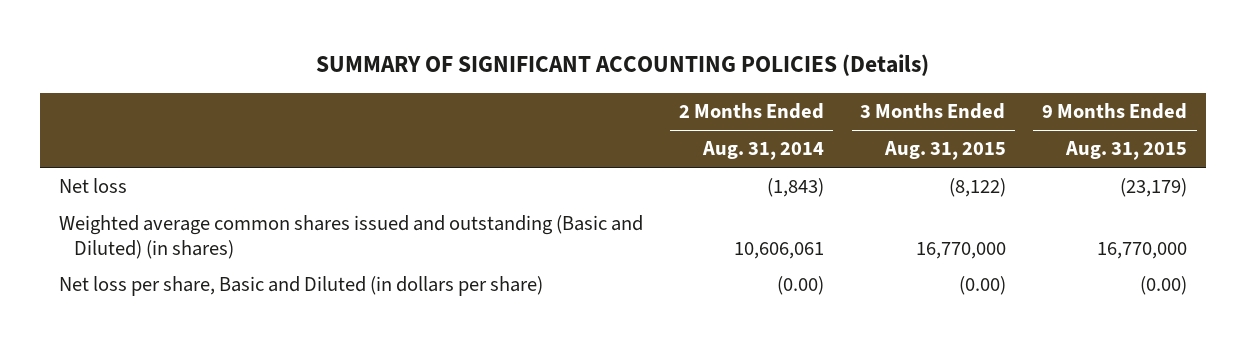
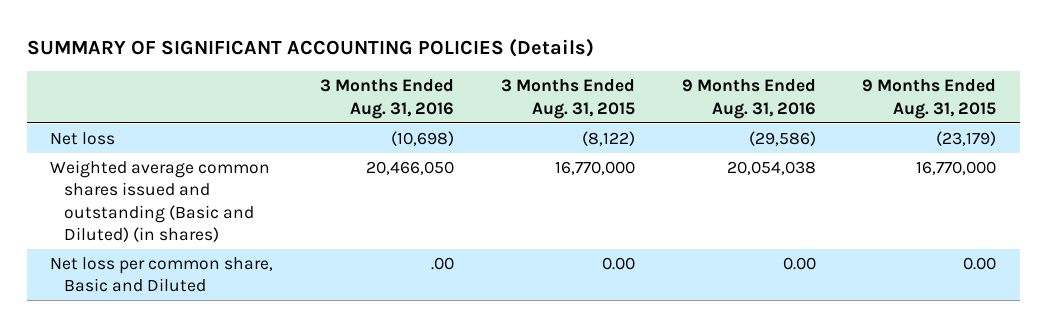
- | 2 Months Ended Aug. 31, 2014 | 3 Months Ended Aug. 31, 2015 | 9 Months Ended Aug. 31, 2015
+ | 3 Months Ended Aug. 31, 2016 | 3 Months Ended Aug. 31, 2015 | 9 Months Ended Aug. 31, 2016 | 9 Months Ended Aug. 31, 2015
- Net loss per share, Basic and Diluted (in dollars per share) | (0.00) | (0.00) | (0.00)
+ Net loss per common share, Basic and Diluted | .00 | 0.00 | 0.00 | 0.00

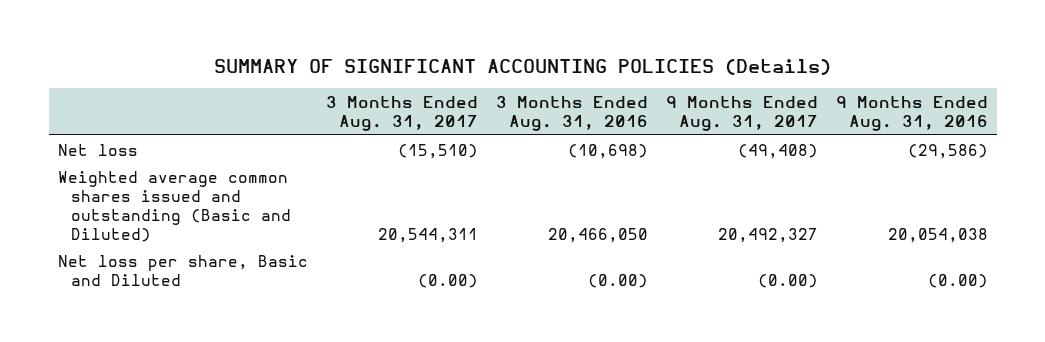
- | 3 Months Ended Aug. 31, 2016 | 3 Months Ended Aug. 31, 2015 | 9 Months Ended Aug. 31, 2016 | 9 Months Ended Aug. 31, 2015
+ | 3 Months Ended Aug. 31, 2017 | 3 Months Ended Aug. 31, 2016 | 9 Months Ended Aug. 31, 2017 | 9 Months Ended Aug. 31, 2016
- Weighted average common shares issued and outstanding (Basic and Diluted) (in shares) | 20,466,050 | 16,770,000 | 20,054,038 | 16,770,000
- Net loss per common share, Basic and Diluted | .00 | 0.00 | 0.00 | 0.00
+ Weighted average common shares issued and outstanding (Basic and Diluted) | 20,544,311 | 20,466,050 | 20,492,327 | 20,054,038
+ Net loss per share, Basic and Diluted | (0.00) | (0.00) | (0.00) | (0.00)

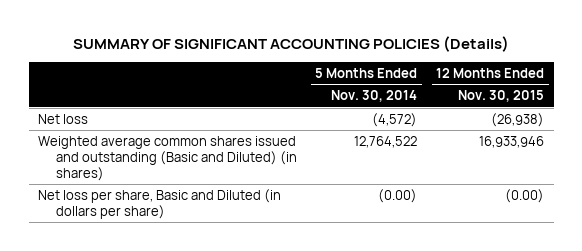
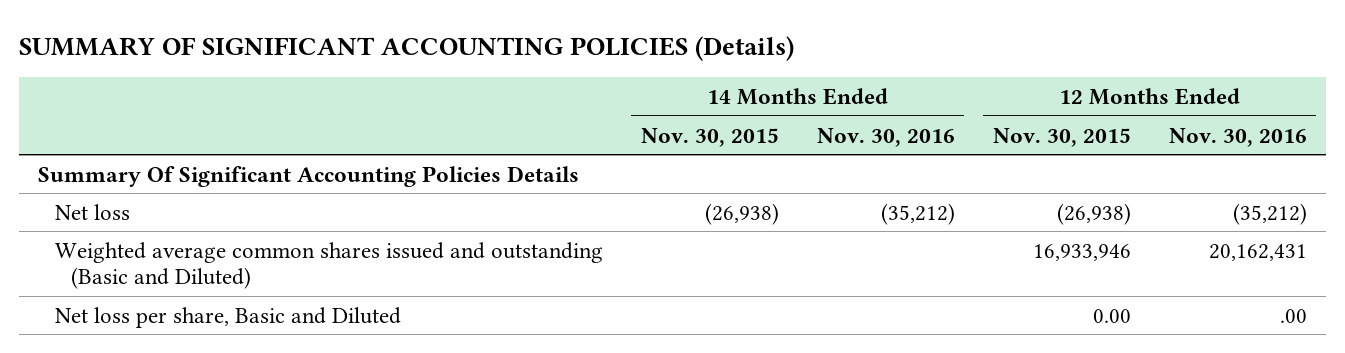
- | 5 Months Ended Nov. 30, 2014 | 12 Months Ended Nov. 30, 2015
+ | 14 Months Ended Nov. 30, 2015 | 14 Months Ended Nov. 30, 2016 | 12 Months Ended Nov. 30, 2015 | 12 Months Ended Nov. 30, 2016
+ Summary Of Significant Accounting Policies Details
- Weighted average common shares issued and outstanding (Basic and Diluted) (in shares) | 12,764,522 | 16,933,946
- Net loss per share, Basic and Diluted (in dollars per share) | (0.00) | (0.00)
+ Weighted average common shares issued and outstanding (Basic and Diluted) | | | 16,933,946 | 20,162,431
+ Net loss per share, Basic and Diluted | | | 0.00 | .00

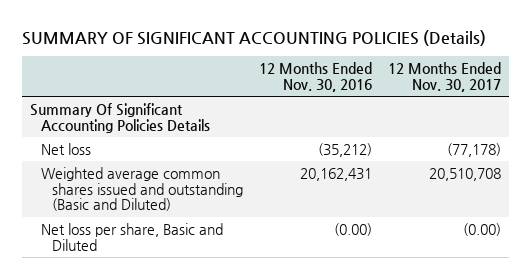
- | 14 Months Ended Nov. 30, 2015 | 14 Months Ended Nov. 30, 2016 | 12 Months Ended Nov. 30, 2015 | 12 Months Ended Nov. 30, 2016
+ | 12 Months Ended Nov. 30, 2016 | 12 Months Ended Nov. 30, 2017
- Net loss per share, Basic and Diluted | | | 0.00 | .00
+ Net loss per share, Basic and Diluted | (0.00) | (0.00)

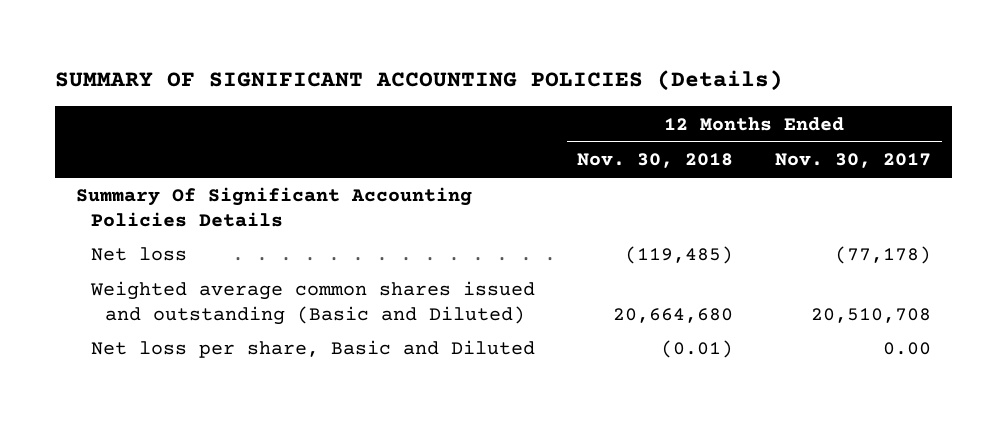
- | 12 Months Ended Nov. 30, 2016 | 12 Months Ended Nov. 30, 2017
+ | 12 Months Ended Nov. 30, 2018 | 12 Months Ended Nov. 30, 2017
- Net loss per share, Basic and Diluted | (0.00) | (0.00)
+ Net loss per share, Basic and Diluted | (0.01) | 0.00

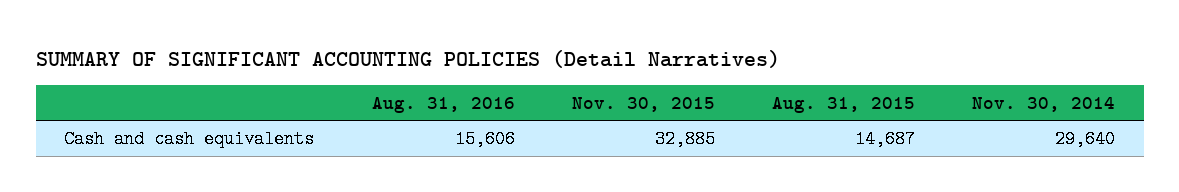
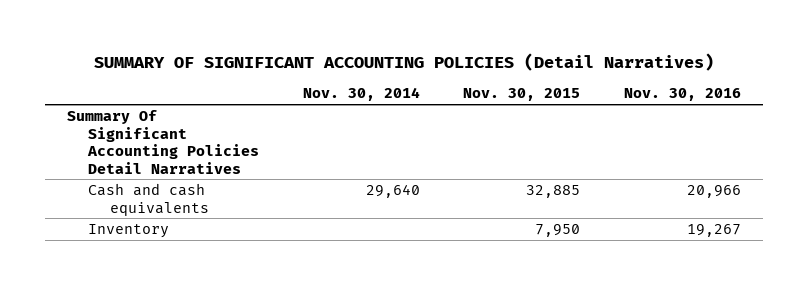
- | Aug. 31, 2016 | Nov. 30, 2015 | Aug. 31, 2015 | Nov. 30, 2014
+ | Nov. 30, 2014 | Nov. 30, 2015 | Nov. 30, 2016
+ Summary Of Significant Accounting Policies Detail Narratives
+ Inventory | | 7,950 | 19,267

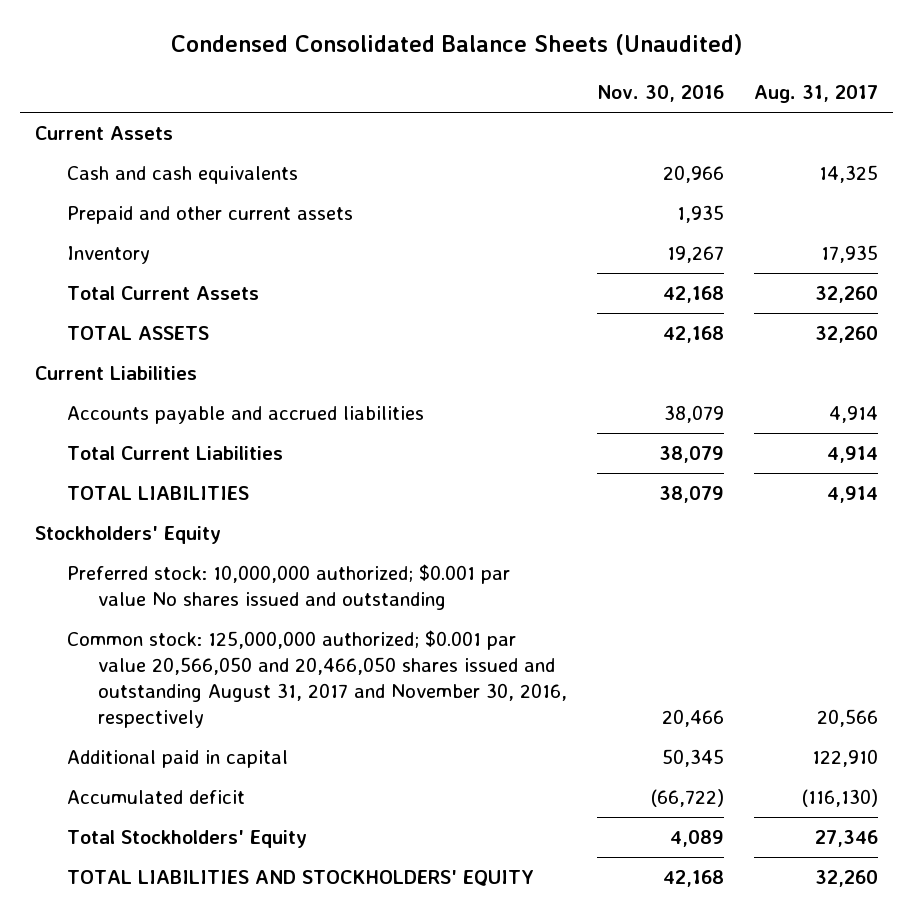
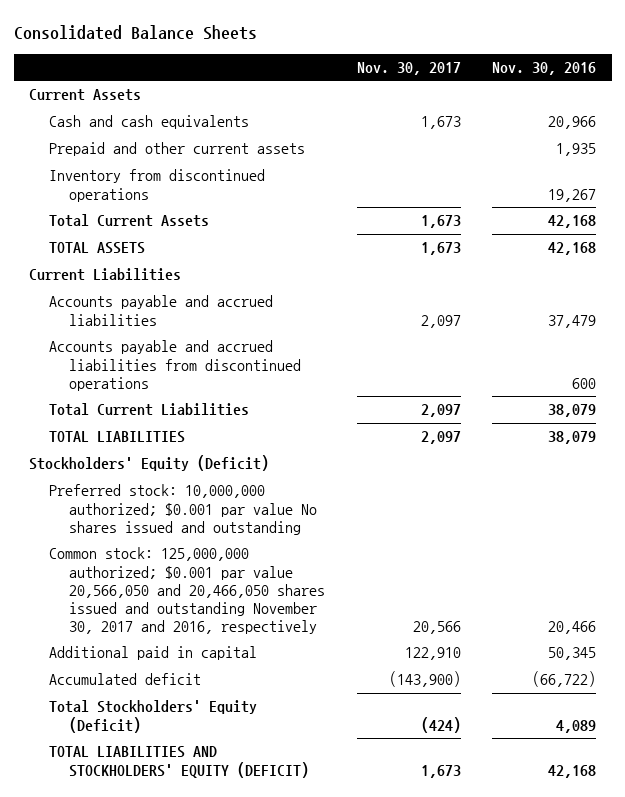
- Condensed Consolidated Balance Sheets (Unaudited)
+ Consolidated Balance Sheets
- | Nov. 30, 2016 | Aug. 31, 2017
+ | Nov. 30, 2017 | Nov. 30, 2016
- Inventory | 19,267 | 17,935
+ Inventory from discontinued operations | | 19,267
- Accounts payable and accrued liabilities | 38,079 | 4,914
+ Accounts payable and accrued liabilities | 2,097 | 37,479
+ Accounts payable and accrued liabilities from discontinued operations | | 600
- Stockholders' Equity
+ Stockholders' Equity (Deficit)
- Common stock: 125,000,000 authorized; $0.001 par value 20,566,050 and 20,466,050 shares issued and outstanding August 31, 2017 and November 30, 2016, respectively | 20,466 | 20,566
+ Common stock: 125,000,000 authorized; $0.001 par value 20,566,050 and 20,466,050 shares issued and outstanding November 30, 2017 and 2016, respectively | 20,566 | 20,466
- Total Stockholders' Equity | 4,089 | 27,346
- TOTAL LIABILITIES AND STOCKHOLDERS' EQUITY | 42,168 | 32,260
+ Total Stockholders' Equity (Deficit) | (424) | 4,089
+ TOTAL LIABILITIES AND STOCKHOLDERS' EQUITY (DEFICIT) | 1,673 | 42,168

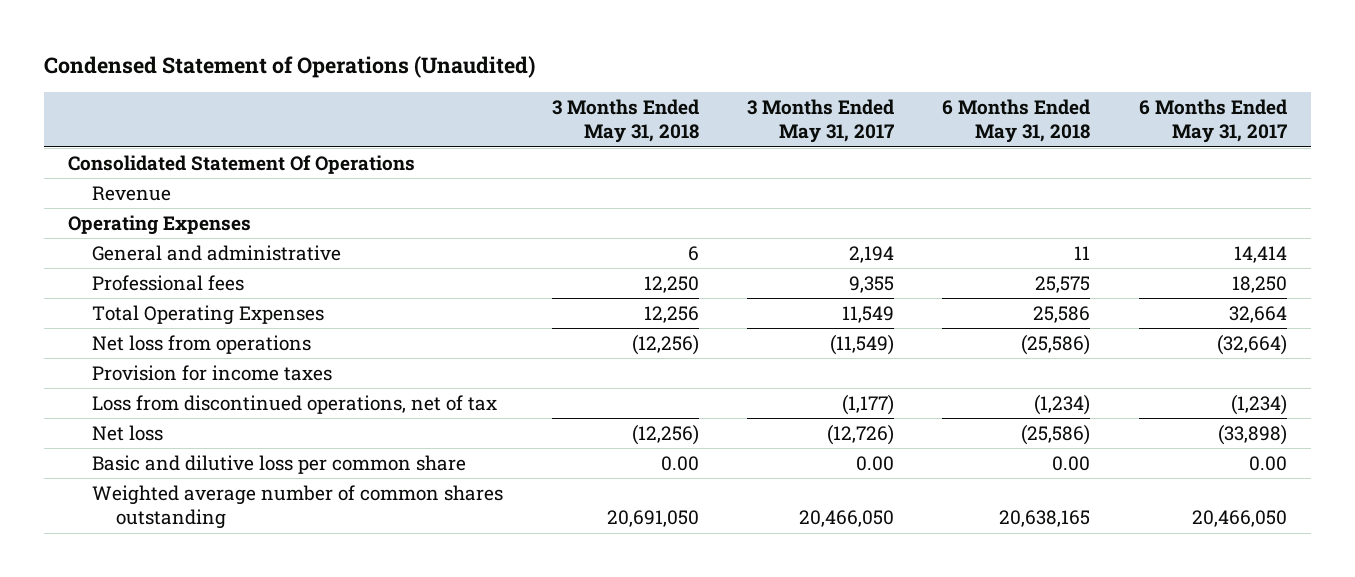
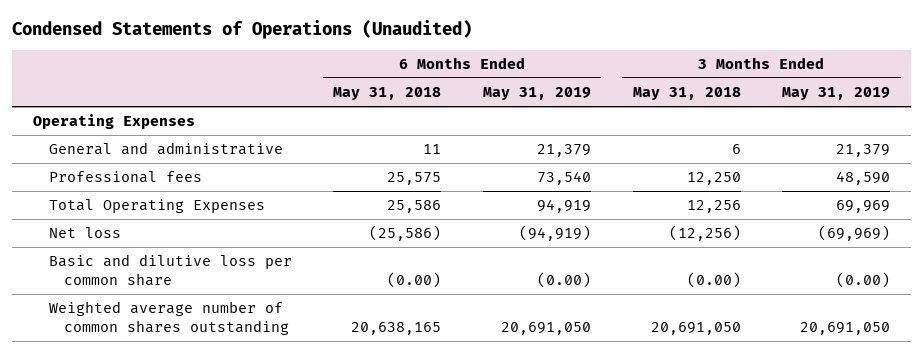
- Condensed Statement of Operations (Unaudited)
+ Condensed Statements of Operations (Unaudited)
- | 3 Months Ended May 31, 2018 | 3 Months Ended May 31, 2017 | 6 Months Ended May 31, 2018 | 6 Months Ended May 31, 2017
+ | 6 Months Ended May 31, 2018 | 6 Months Ended May 31, 2019 | 3 Months Ended May 31, 2018 | 3 Months Ended May 31, 2019
- Consolidated Statement Of Operations
- Revenue
- Net loss from operations | (12,256) | (11,549) | (25,586) | (32,664)
- Provision for income taxes
- Loss from discontinued operations, net of tax | | (1,177) | (1,234) | (1,234)
- Basic and dilutive loss per common share | 0.00 | 0.00 | 0.00 | 0.00
+ Basic and dilutive loss per common share | (0.00) | (0.00) | (0.00) | (0.00)

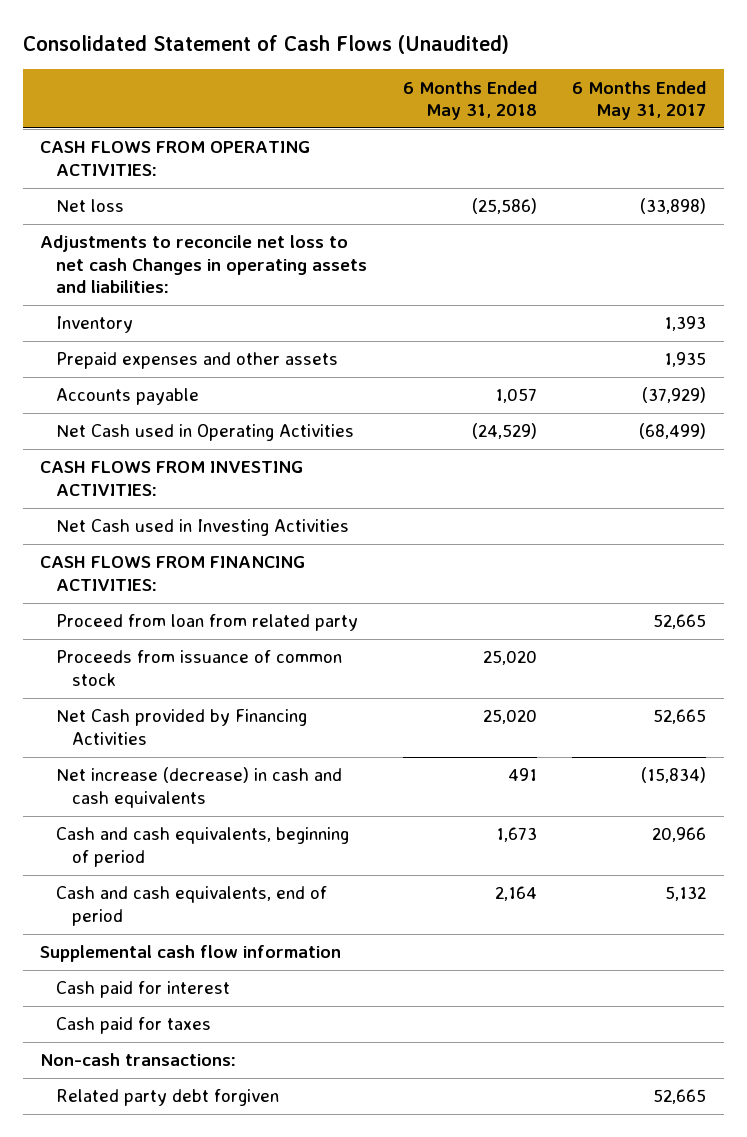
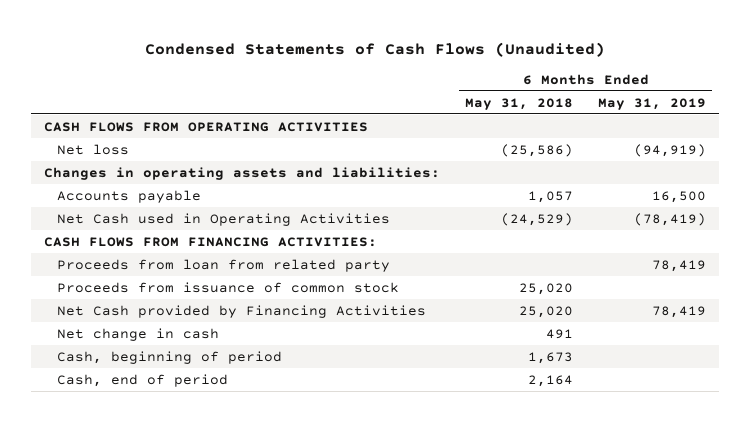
- Consolidated Statement of Cash Flows (Unaudited)
+ Condensed Statements of Cash Flows (Unaudited)
- | 6 Months Ended May 31, 2018 | 6 Months Ended May 31, 2017
+ | 6 Months Ended May 31, 2018 | 6 Months Ended May 31, 2019
- CASH FLOWS FROM OPERATING ACTIVITIES:
+ CASH FLOWS FROM OPERATING ACTIVITIES
- Adjustments to reconcile net loss to net cash Changes in operating assets and liabilities:
- Inventory | | 1,393
- Prepaid expenses and other assets | | 1,935
+ Changes in operating assets and liabilities:
- CASH FLOWS FROM INVESTING ACTIVITIES:
- Net Cash used in Investing Activities
- Proceed from loan from related party | | 52,665
+ Proceeds from loan from related party | | 78,419
- Net increase (decrease) in cash and cash equivalents | 491 | (15,834)
- Cash and cash equivalents, beginning of period | 1,673 | 20,966
- Cash and cash equivalents, end of period | 2,164 | 5,132
- Supplemental cash flow information
- Cash paid for interest
- Cash paid for taxes
- Non-cash transactions:
- Related party debt forgiven | | 52,665
+ Net change in cash | 491 |
+ Cash, beginning of period | 1,673 |
+ Cash, end of period | 2,164 |

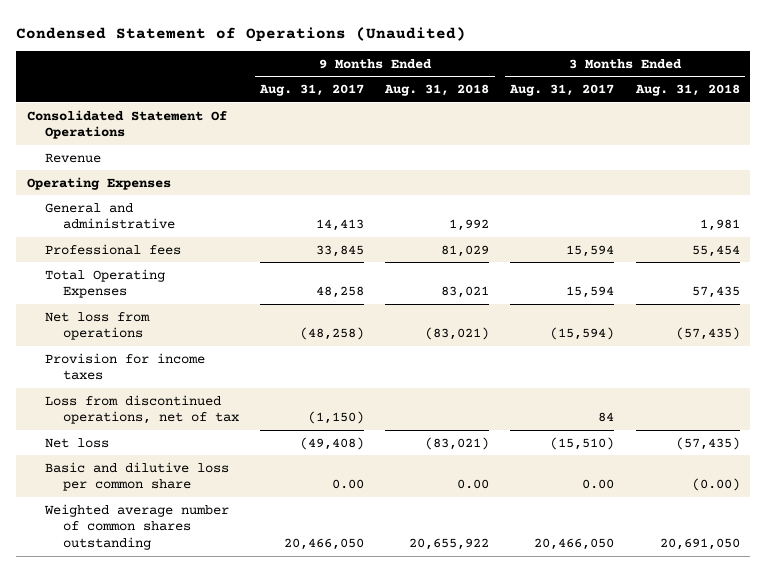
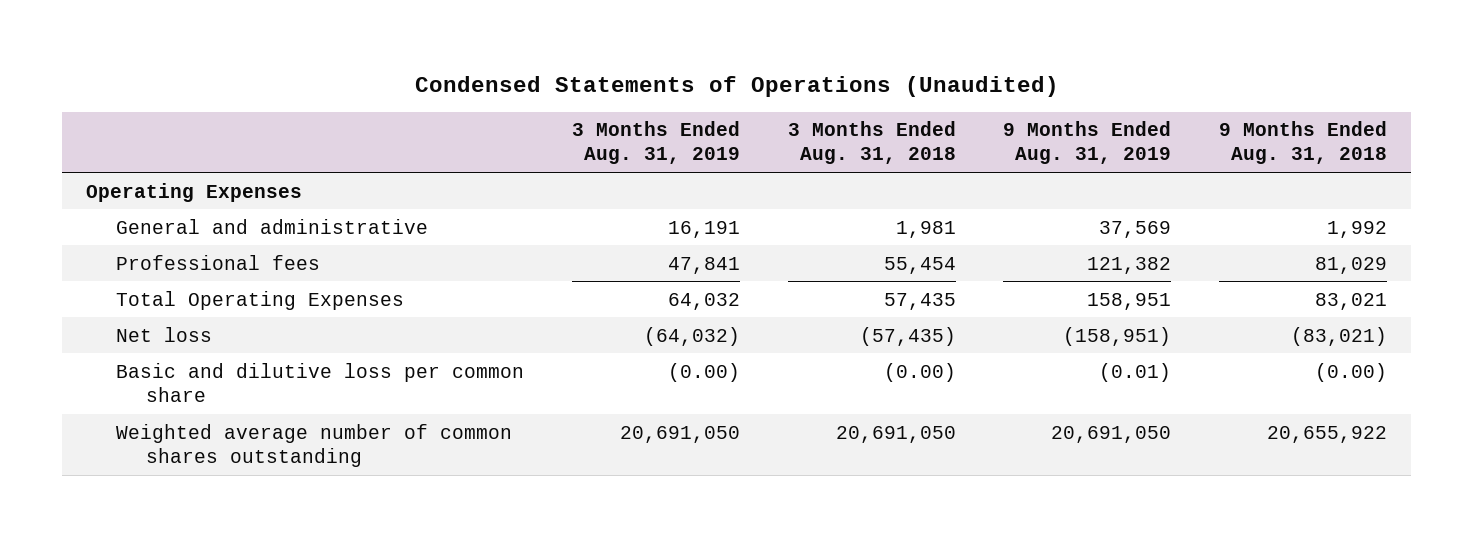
- Condensed Statement of Operations (Unaudited)
+ Condensed Statements of Operations (Unaudited)
- | 9 Months Ended Aug. 31, 2017 | 9 Months Ended Aug. 31, 2018 | 3 Months Ended Aug. 31, 2017 | 3 Months Ended Aug. 31, 2018
+ | 3 Months Ended Aug. 31, 2019 | 3 Months Ended Aug. 31, 2018 | 9 Months Ended Aug. 31, 2019 | 9 Months Ended Aug. 31, 2018
- Consolidated Statement Of Operations
- Revenue
- Net loss from operations | (48,258) | (83,021) | (15,594) | (57,435)
- Provision for income taxes
- Loss from discontinued operations, net of tax | (1,150) | | 84 |
- Basic and dilutive loss per common share | 0.00 | 0.00 | 0.00 | (0.00)
+ Basic and dilutive loss per common share | (0.00) | (0.00) | (0.01) | (0.00)

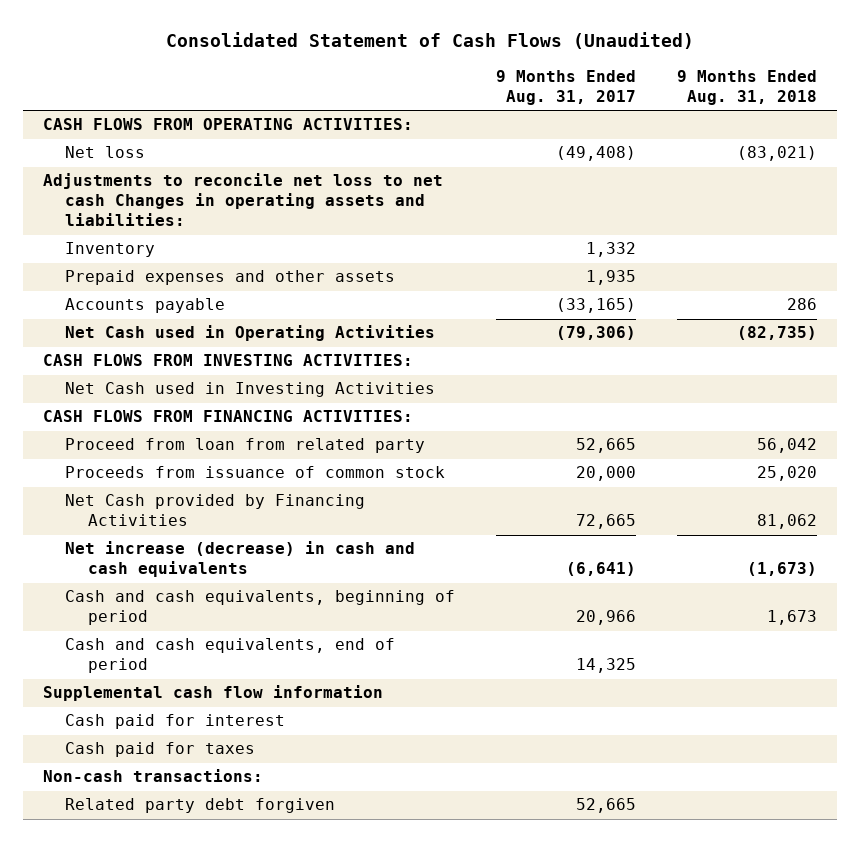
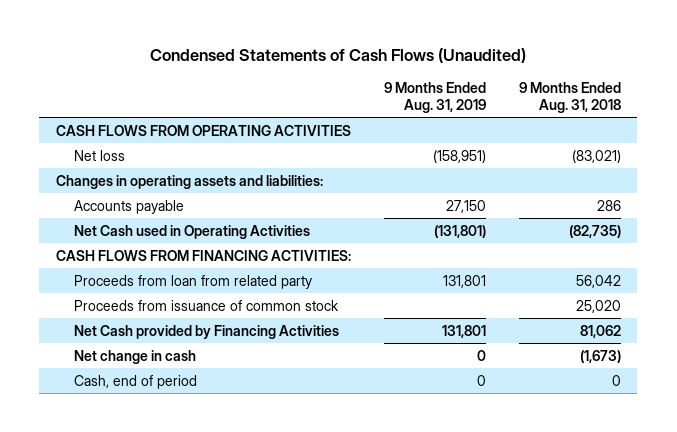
- Consolidated Statement of Cash Flows (Unaudited)
+ Condensed Statements of Cash Flows (Unaudited)
- | 9 Months Ended Aug. 31, 2017 | 9 Months Ended Aug. 31, 2018
+ | 9 Months Ended Aug. 31, 2019 | 9 Months Ended Aug. 31, 2018
- CASH FLOWS FROM OPERATING ACTIVITIES:
+ CASH FLOWS FROM OPERATING ACTIVITIES
- Adjustments to reconcile net loss to net cash Changes in operating assets and liabilities:
- Inventory | 1,332 |
- Prepaid expenses and other assets | 1,935 |
+ Changes in operating assets and liabilities:
- CASH FLOWS FROM INVESTING ACTIVITIES:
- Net Cash used in Investing Activities
- Proceed from loan from related party | 52,665 | 56,042
+ Proceeds from loan from related party | 131,801 | 56,042
- Net increase (decrease) in cash and cash equivalents | (6,641) | (1,673)
- Cash and cash equivalents, beginning of period | 20,966 | 1,673
- Cash and cash equivalents, end of period | 14,325 |
- Supplemental cash flow information
- Cash paid for interest
- Cash paid for taxes
- Non-cash transactions:
- Related party debt forgiven | 52,665 |
+ Net change in cash | 0 | (1,673)
+ Cash, end of period | 0 | 0

